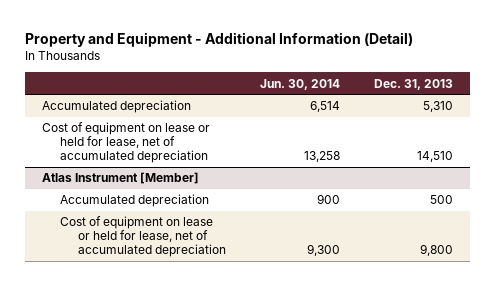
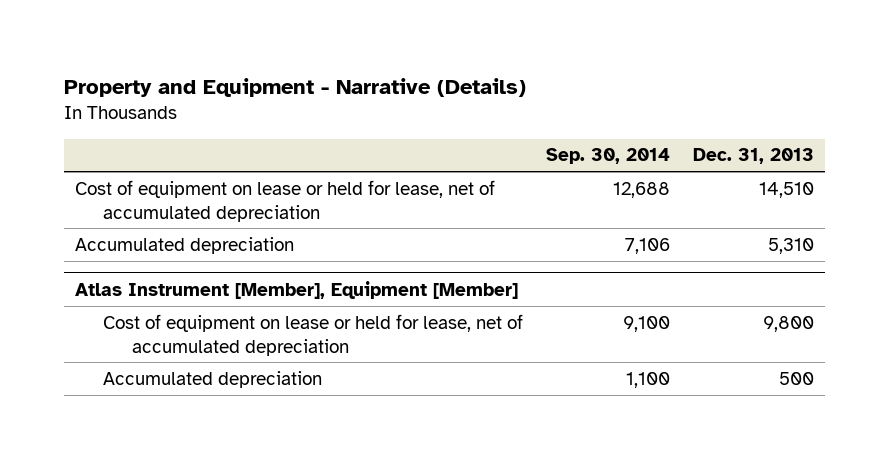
- Property and Equipment - Additional Information (Detail)
+ Property and Equipment - Narrative (Details)
- | Jun. 30, 2014 | Dec. 31, 2013
+ | Sep. 30, 2014 | Dec. 31, 2013
- Atlas Instrument [Member]
- Accumulated depreciation | 900 | 500
moved down: Accumulated depreciation | 7,106 | 5,310
+ Atlas Instrument [Member], Equipment [Member]
+ Accumulated depreciation | 1,100 | 500

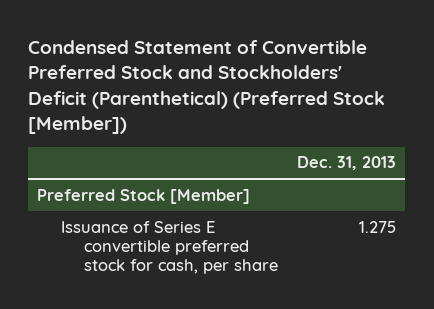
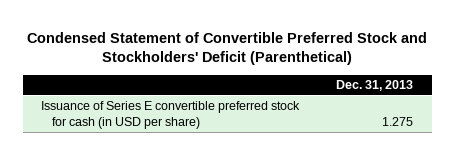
- Condensed Statement of Convertible Preferred Stock and Stockholders' Deficit (Parenthetical) (Preferred Stock [Member])
+ Condensed Statement of Convertible Preferred Stock and Stockholders' Deficit (Parenthetical)
- Preferred Stock [Member]
- Issuance of Series E convertible preferred stock for cash, per share | 1.275
+ Issuance of Series E convertible preferred stock for cash (in USD per share) | 1.275

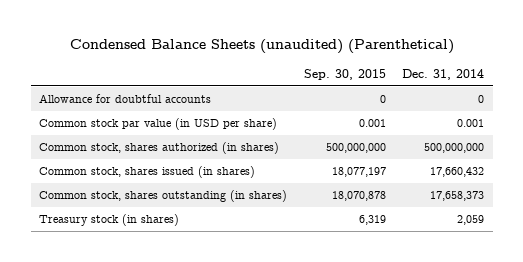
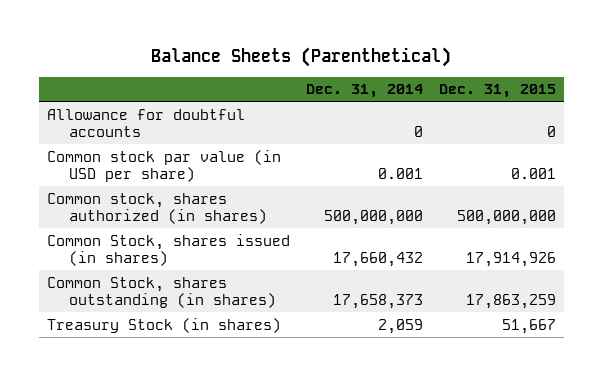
- Condensed Balance Sheets (unaudited) (Parenthetical)
+ Balance Sheets (Parenthetical)
- | Sep. 30, 2015 | Dec. 31, 2014
+ | Dec. 31, 2014 | Dec. 31, 2015
- Common stock, shares issued (in shares) | 18,077,197 | 17,660,432
- Common stock, shares outstanding (in shares) | 18,070,878 | 17,658,373
- Treasury stock (in shares) | 6,319 | 2,059
+ Common Stock, shares issued (in shares) | 17,660,432 | 17,914,926
+ Common Stock, shares outstanding (in shares) | 17,658,373 | 17,863,259
+ Treasury Stock (in shares) | 2,059 | 51,667

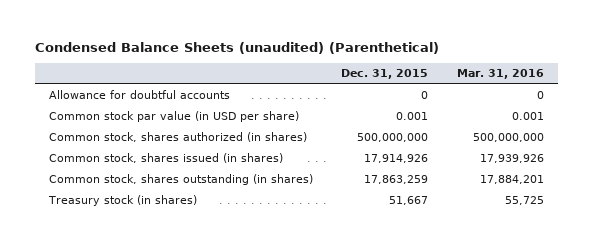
- Balance Sheets (Parenthetical)
+ Condensed Balance Sheets (unaudited) (Parenthetical)
- | Dec. 31, 2014 | Dec. 31, 2015
+ | Dec. 31, 2015 | Mar. 31, 2016
- Common Stock, shares issued (in shares) | 17,660,432 | 17,914,926
- Common Stock, shares outstanding (in shares) | 17,658,373 | 17,863,259
- Treasury Stock (in shares) | 2,059 | 51,667
+ Common stock, shares issued (in shares) | 17,914,926 | 17,939,926
+ Common stock, shares outstanding (in shares) | 17,863,259 | 17,884,201
+ Treasury stock (in shares) | 51,667 | 55,725

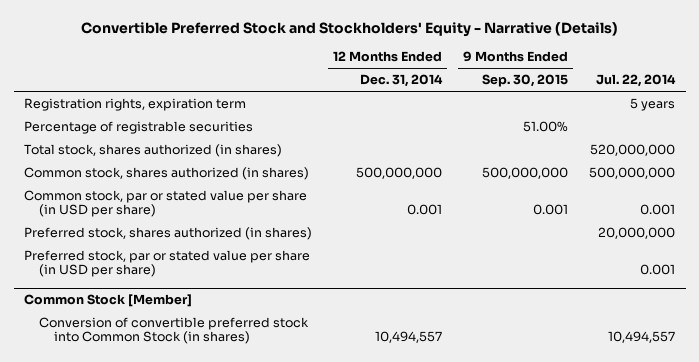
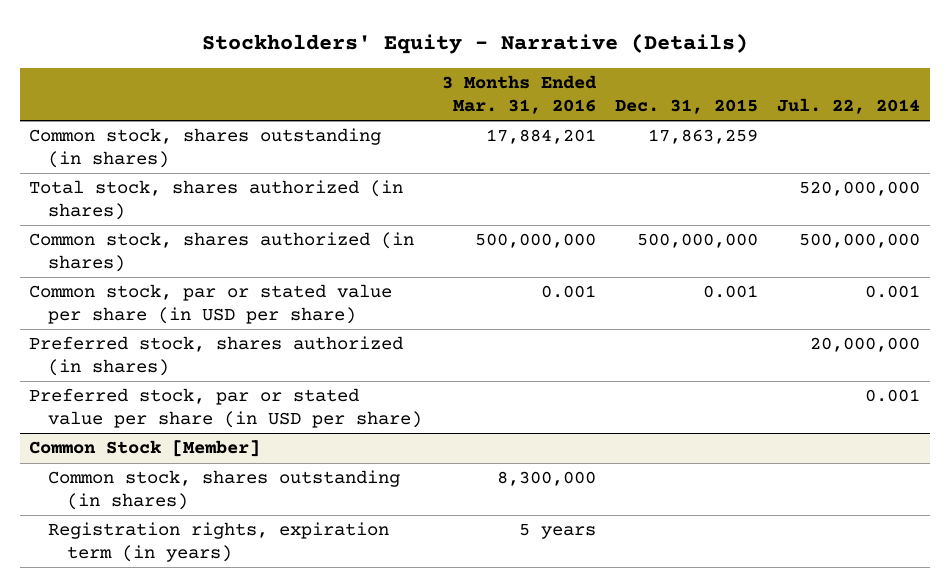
- Convertible Preferred Stock and Stockholders' Equity - Narrative (Details)
+ Stockholders' Equity - Narrative (Details)
- | 12 Months Ended Dec. 31, 2014 | 9 Months Ended Sep. 30, 2015 | Jul. 22, 2014
+ | 3 Months Ended Mar. 31, 2016 | Dec. 31, 2015 | Jul. 22, 2014
- Registration rights, expiration term | | | 5 years
- Percentage of registrable securities | | 51.00% |
+ Common stock, shares outstanding (in shares) | 17,884,201 | 17,863,259 |
@ Common Stock [Member]
- Conversion of convertible preferred stock into Common Stock (in shares) | 10,494,557 | | 10,494,557
+ Common stock, shares outstanding (in shares) | 8,300,000 | |
+ Registration rights, expiration term (in years) | 5 years | |

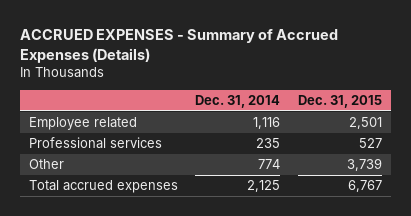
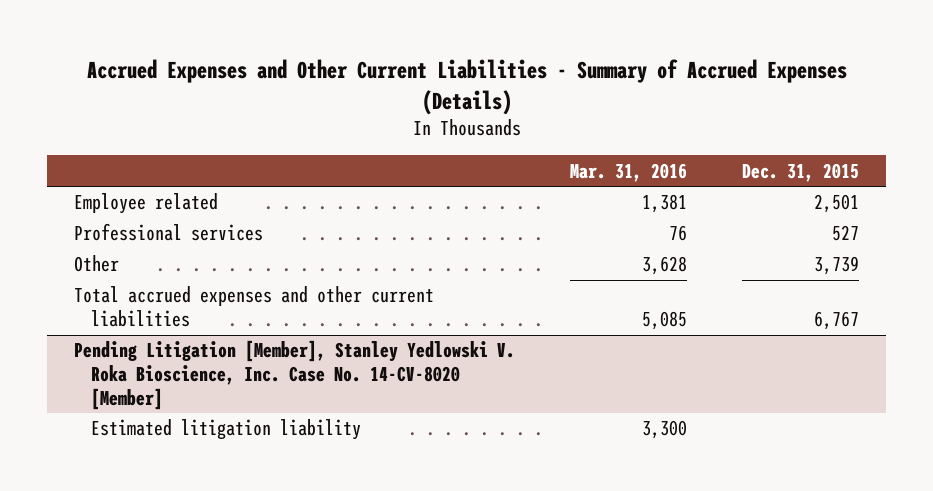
- ACCRUED EXPENSES - Summary of Accrued Expenses (Details)
+ Accrued Expenses and Other Current Liabilities - Summary of Accrued Expenses (Details)
- | Dec. 31, 2014 | Dec. 31, 2015
+ | Mar. 31, 2016 | Dec. 31, 2015
- Total accrued expenses | 2,125 | 6,767
+ Total accrued expenses and other current liabilities | 5,085 | 6,767
+ Pending Litigation [Member], Stanley Yedlowski V. Roka Bioscience, Inc. Case No. 14-CV-8020 [Member]
+ Estimated litigation liability | 3,300 |

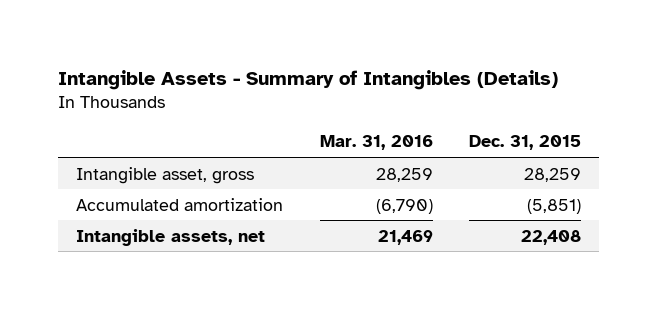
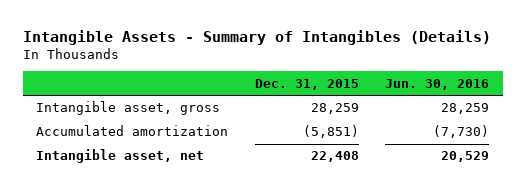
- | Mar. 31, 2016 | Dec. 31, 2015
+ | Dec. 31, 2015 | Jun. 30, 2016
- Intangible assets, net | 21,469 | 22,408
+ Intangible asset, net | 22,408 | 20,529

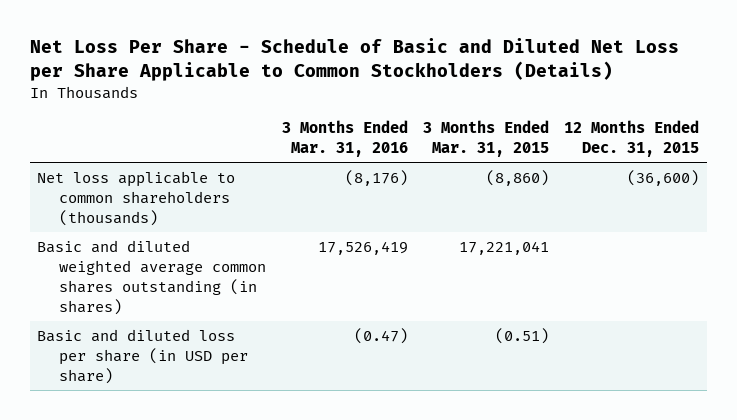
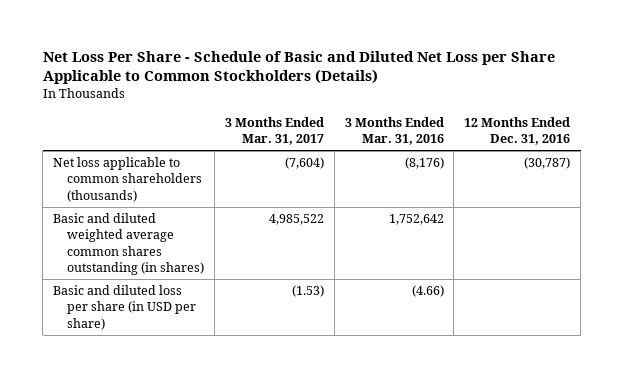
- | 3 Months Ended Mar. 31, 2016 | 3 Months Ended Mar. 31, 2015 | 12 Months Ended Dec. 31, 2015
+ | 3 Months Ended Mar. 31, 2017 | 3 Months Ended Mar. 31, 2016 | 12 Months Ended Dec. 31, 2016
- Basic and diluted weighted average common shares outstanding (in shares) | 17,526,419 | 17,221,041 |
- Basic and diluted loss per share (in USD per share) | (0.47) | (0.51) |
+ Basic and diluted weighted average common shares outstanding (in shares) | 4,985,522 | 1,752,642 |
+ Basic and diluted loss per share (in USD per share) | (1.53) | (4.66) |

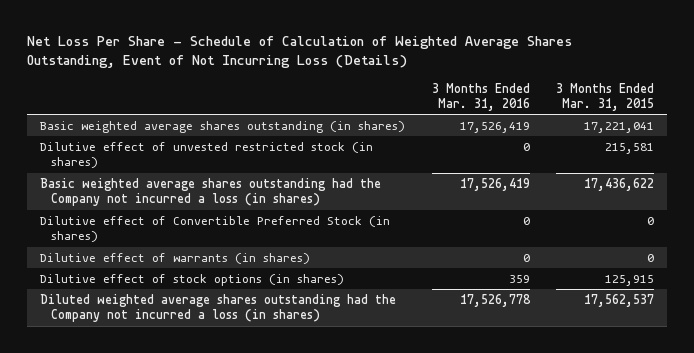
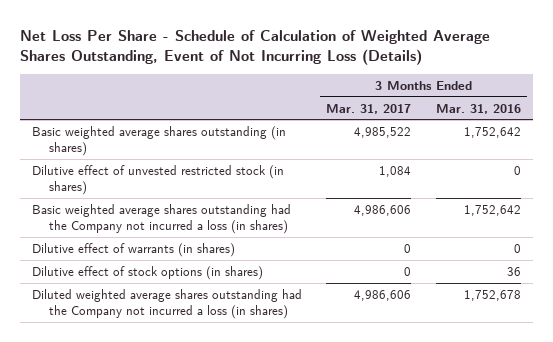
- | 3 Months Ended Mar. 31, 2016 | 3 Months Ended Mar. 31, 2015
+ | 3 Months Ended Mar. 31, 2017 | 3 Months Ended Mar. 31, 2016
- Basic weighted average shares outstanding (in shares) | 17,526,419 | 17,221,041
+ Basic weighted average shares outstanding (in shares) | 4,985,522 | 1,752,642
- Basic weighted average shares outstanding had the Company not incurred a loss (in shares) | 17,526,419 | 17,436,622
- Dilutive effect of Convertible Preferred Stock (in shares) | 0 | 0
+ Basic weighted average shares outstanding had the Company not incurred a loss (in shares) | 4,986,606 | 1,752,642
- Dilutive effect of stock options (in shares) | 359 | 125,915
- Diluted weighted average shares outstanding had the Company not incurred a loss (in shares) | 17,526,778 | 17,562,537
+ Dilutive effect of stock options (in shares) | 0 | 36
+ Diluted weighted average shares outstanding had the Company not incurred a loss (in shares) | 4,986,606 | 1,752,678

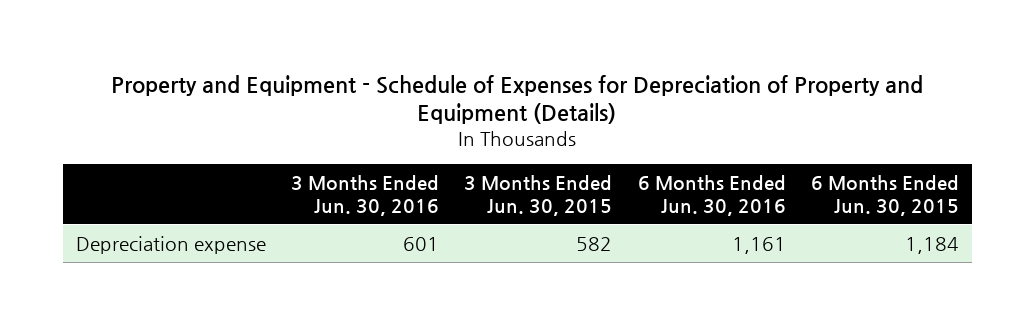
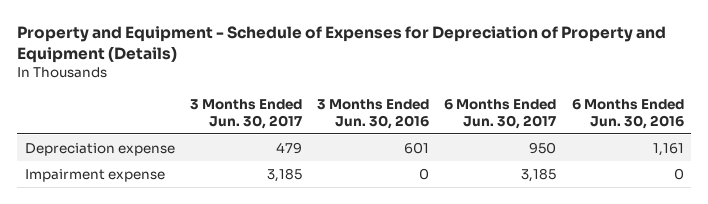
- | 3 Months Ended Jun. 30, 2016 | 3 Months Ended Jun. 30, 2015 | 6 Months Ended Jun. 30, 2016 | 6 Months Ended Jun. 30, 2015
+ | 3 Months Ended Jun. 30, 2017 | 3 Months Ended Jun. 30, 2016 | 6 Months Ended Jun. 30, 2017 | 6 Months Ended Jun. 30, 2016
+ Impairment expense | 3,185 | 0 | 3,185 | 0

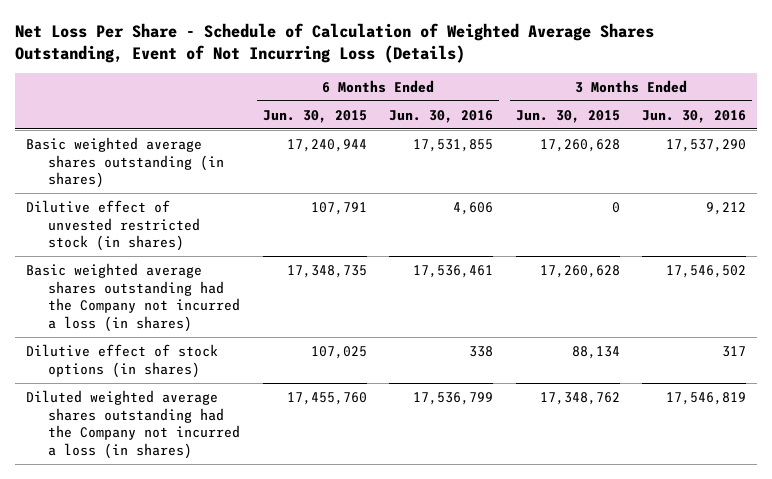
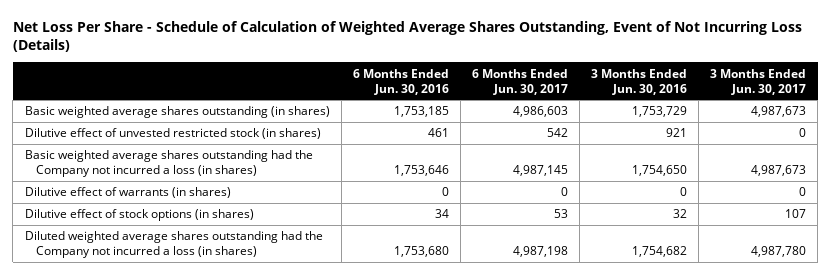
- | 6 Months Ended Jun. 30, 2015 | 6 Months Ended Jun. 30, 2016 | 3 Months Ended Jun. 30, 2015 | 3 Months Ended Jun. 30, 2016
+ | 6 Months Ended Jun. 30, 2016 | 6 Months Ended Jun. 30, 2017 | 3 Months Ended Jun. 30, 2016 | 3 Months Ended Jun. 30, 2017
- Basic weighted average shares outstanding (in shares) | 17,240,944 | 17,531,855 | 17,260,628 | 17,537,290
- Dilutive effect of unvested restricted stock (in shares) | 107,791 | 4,606 | 0 | 9,212
- Basic weighted average shares outstanding had the Company not incurred a loss (in shares) | 17,348,735 | 17,536,461 | 17,260,628 | 17,546,502
- Dilutive effect of stock options (in shares) | 107,025 | 338 | 88,134 | 317
- Diluted weighted average shares outstanding had the Company not incurred a loss (in shares) | 17,455,760 | 17,536,799 | 17,348,762 | 17,546,819
+ Basic weighted average shares outstanding (in shares) | 1,753,185 | 4,986,603 | 1,753,729 | 4,987,673
+ Dilutive effect of unvested restricted stock (in shares) | 461 | 542 | 921 | 0
+ Basic weighted average shares outstanding had the Company not incurred a loss (in shares) | 1,753,646 | 4,987,145 | 1,754,650 | 4,987,673
+ Dilutive effect of warrants (in shares) | 0 | 0 | 0 | 0
+ Dilutive effect of stock options (in shares) | 34 | 53 | 32 | 107
+ Diluted weighted average shares outstanding had the Company not incurred a loss (in shares) | 1,753,680 | 4,987,198 | 1,754,682 | 4,987,780

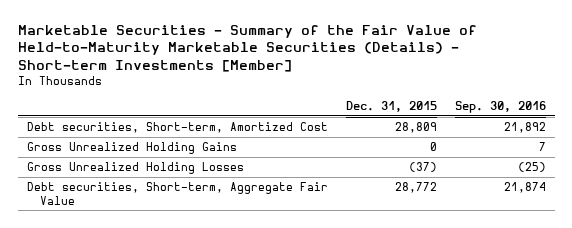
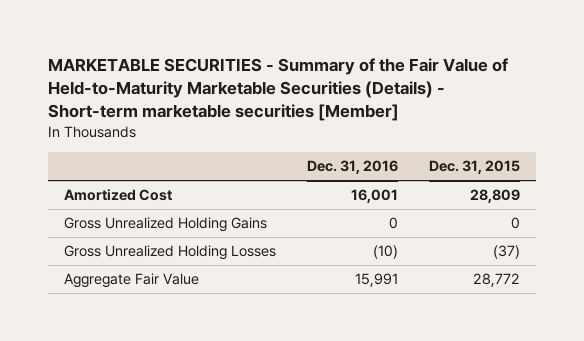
- Marketable Securities - Summary of the Fair Value of Held-to-Maturity Marketable Securities (Details) - Short-term Investments [Member]
+ MARKETABLE SECURITIES - Summary of the Fair Value of Held-to-Maturity Marketable Securities (Details) - Short-term marketable securities [Member]
- | Dec. 31, 2015 | Sep. 30, 2016
+ | Dec. 31, 2016 | Dec. 31, 2015
- Debt securities, Short-term, Amortized Cost | 28,809 | 21,892
+ Amortized Cost | 16,001 | 28,809
- Debt securities, Short-term, Aggregate Fair Value | 28,772 | 21,874
+ Aggregate Fair Value | 15,991 | 28,772

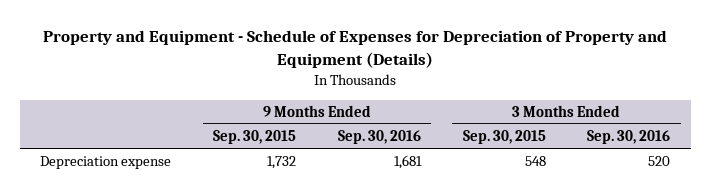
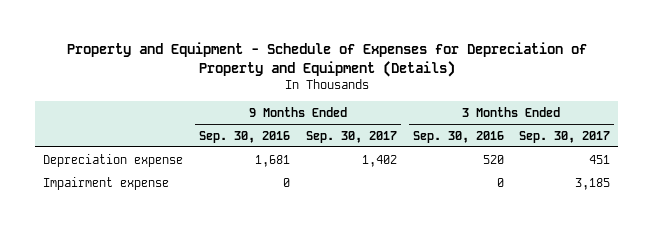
- | 9 Months Ended Sep. 30, 2015 | 9 Months Ended Sep. 30, 2016 | 3 Months Ended Sep. 30, 2015 | 3 Months Ended Sep. 30, 2016
+ | 9 Months Ended Sep. 30, 2016 | 9 Months Ended Sep. 30, 2017 | 3 Months Ended Sep. 30, 2016 | 3 Months Ended Sep. 30, 2017
+ Impairment expense | 0 | | 0 | 3,185

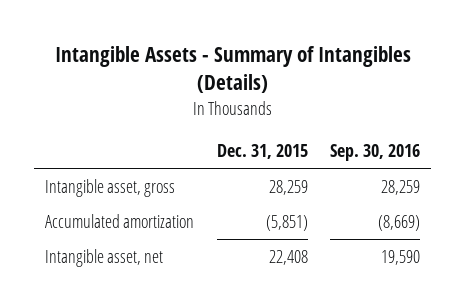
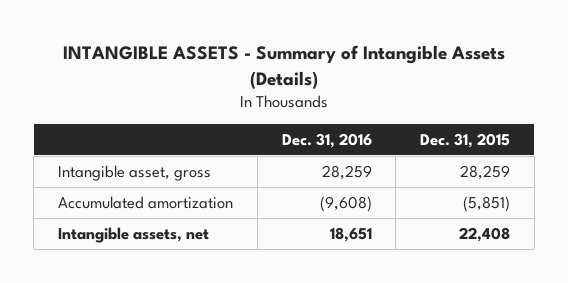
- Intangible Assets - Summary of Intangibles (Details)
+ INTANGIBLE ASSETS - Summary of Intangible Assets (Details)
- | Dec. 31, 2015 | Sep. 30, 2016
+ | Dec. 31, 2016 | Dec. 31, 2015
- Intangible asset, net | 22,408 | 19,590
+ Intangible assets, net | 18,651 | 22,408

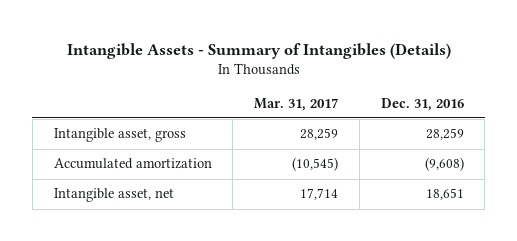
- INTANGIBLE ASSETS - Summary of Intangible Assets (Details)
+ Intangible Assets - Summary of Intangibles (Details)
- | Dec. 31, 2016 | Dec. 31, 2015
+ | Mar. 31, 2017 | Dec. 31, 2016
- Intangible assets, net | 18,651 | 22,408
+ Intangible asset, net | 17,714 | 18,651

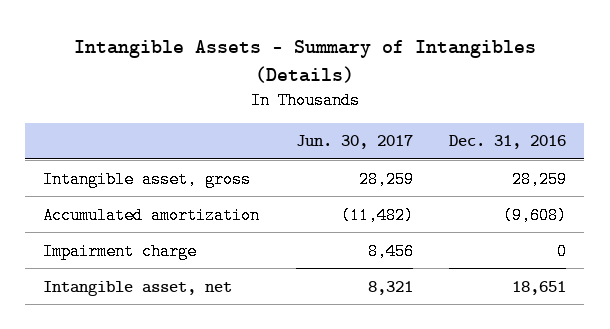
- | Mar. 31, 2017 | Dec. 31, 2016
+ | Jun. 30, 2017 | Dec. 31, 2016
+ Impairment charge | 8,456 | 0

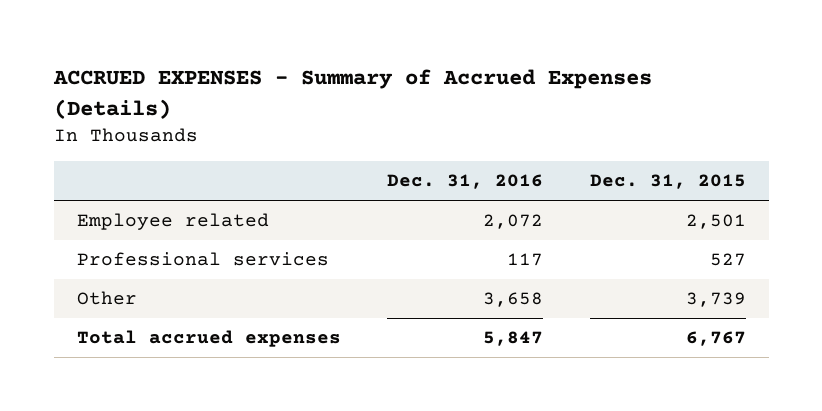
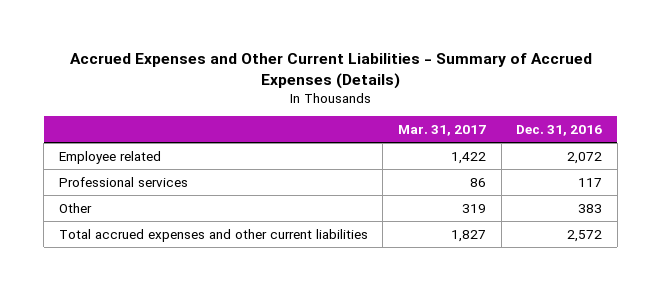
- ACCRUED EXPENSES - Summary of Accrued Expenses (Details)
+ Accrued Expenses and Other Current Liabilities - Summary of Accrued Expenses (Details)
- | Dec. 31, 2016 | Dec. 31, 2015
+ | Mar. 31, 2017 | Dec. 31, 2016
- Other | 3,658 | 3,739
- Total accrued expenses | 5,847 | 6,767
+ Other | 319 | 383
+ Total accrued expenses and other current liabilities | 1,827 | 2,572

